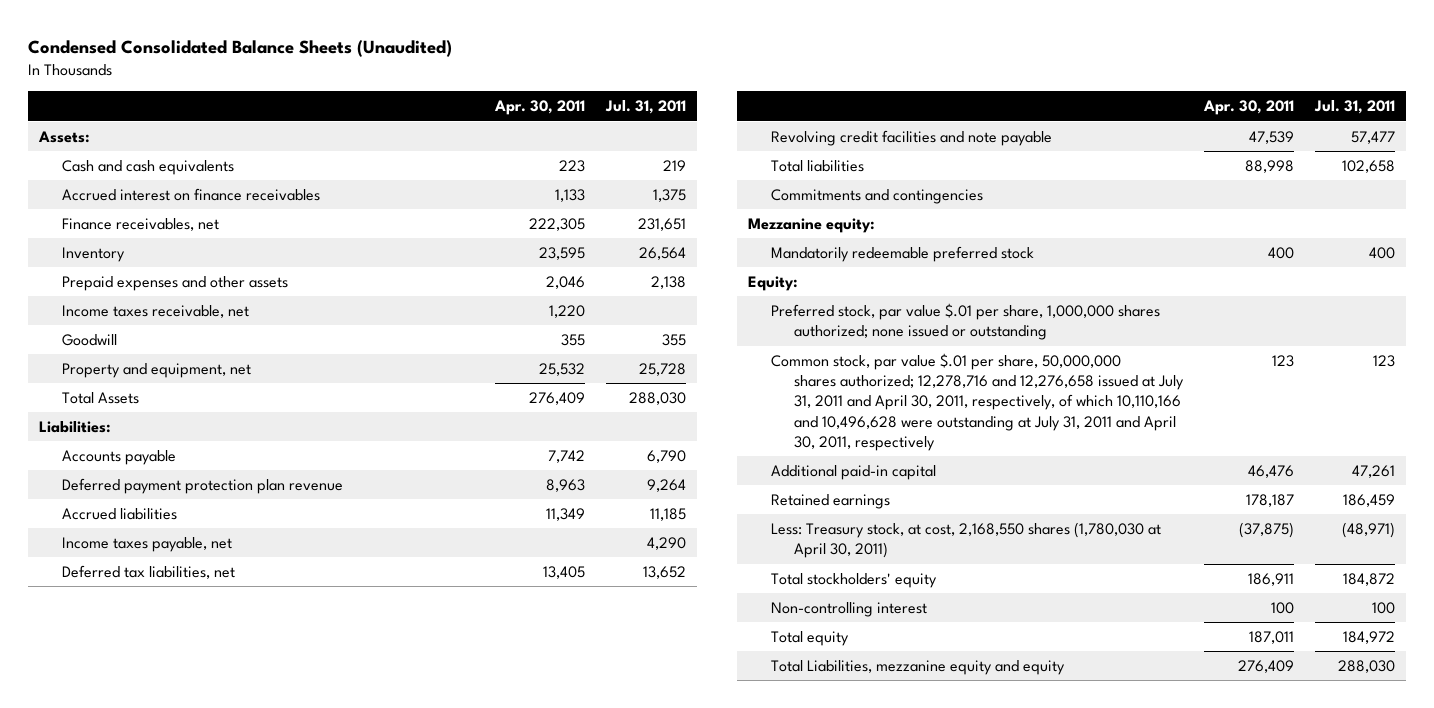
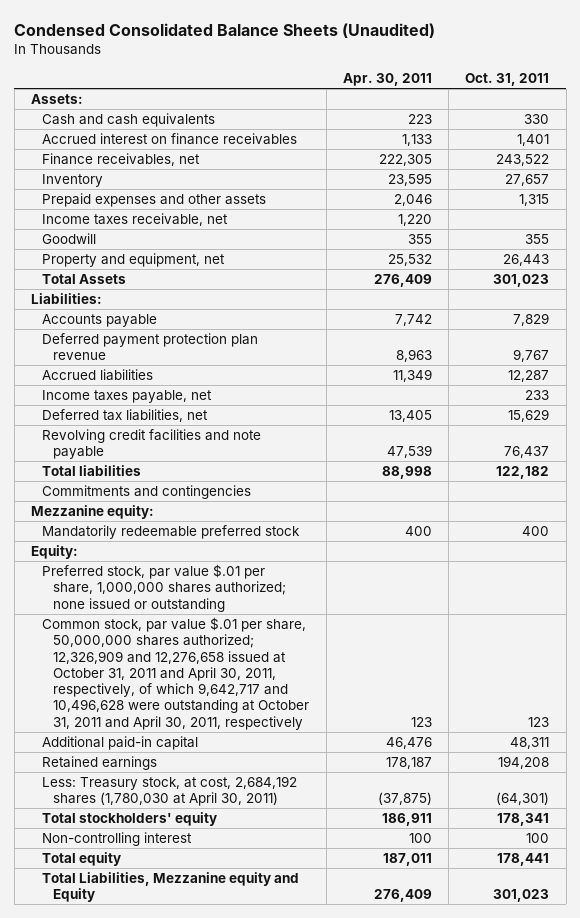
- | Apr. 30, 2011 | Jul. 31, 2011
+ | Apr. 30, 2011 | Oct. 31, 2011
- Common stock, par value $.01 per share, 50,000,000 shares authorized; 12,278,716 and 12,276,658 issued at July 31, 2011 and April 30, 2011, respectively, of which 10,110,166 and 10,496,628 were outstanding at July 31, 2011 and April 30, 2011, respectively | 123 | 123
+ Common stock, par value $.01 per share, 50,000,000 shares authorized; 12,326,909 and 12,276,658 issued at October 31, 2011 and April 30, 2011, respectively, of which 9,642,717 and 10,496,628 were outstanding at October 31, 2011 and April 30, 2011, respectively | 123 | 123
- Less: Treasury stock, at cost, 2,168,550 shares (1,780,030 at April 30, 2011) | (37,875) | (48,971)
+ Less: Treasury stock, at cost, 2,684,192 shares (1,780,030 at April 30, 2011) | (37,875) | (64,301)
- Total Liabilities, mezzanine equity and equity | 276,409 | 288,030
+ Total Liabilities, Mezzanine equity and Equity | 276,409 | 301,023

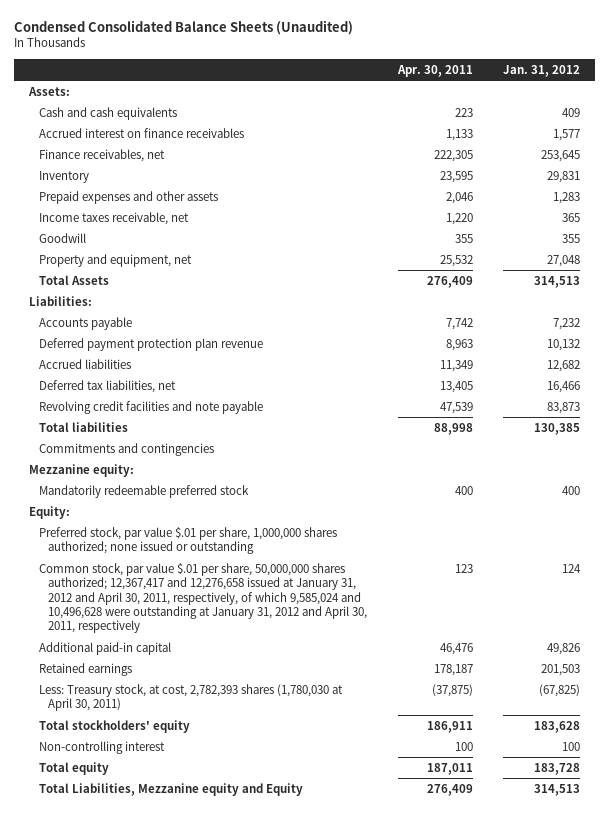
- | Apr. 30, 2011 | Oct. 31, 2011
+ | Apr. 30, 2011 | Jan. 31, 2012
- Income taxes payable, net | | 233
- Common stock, par value $.01 per share, 50,000,000 shares authorized; 12,326,909 and 12,276,658 issued at October 31, 2011 and April 30, 2011, respectively, of which 9,642,717 and 10,496,628 were outstanding at October 31, 2011 and April 30, 2011, respectively | 123 | 123
+ Common stock, par value $.01 per share, 50,000,000 shares authorized; 12,367,417 and 12,276,658 issued at January 31, 2012 and April 30, 2011, respectively, of which 9,585,024 and 10,496,628 were outstanding at January 31, 2012 and April 30, 2011, respectively | 123 | 124
- Less: Treasury stock, at cost, 2,684,192 shares (1,780,030 at April 30, 2011) | (37,875) | (64,301)
+ Less: Treasury stock, at cost, 2,782,393 shares (1,780,030 at April 30, 2011) | (37,875) | (67,825)

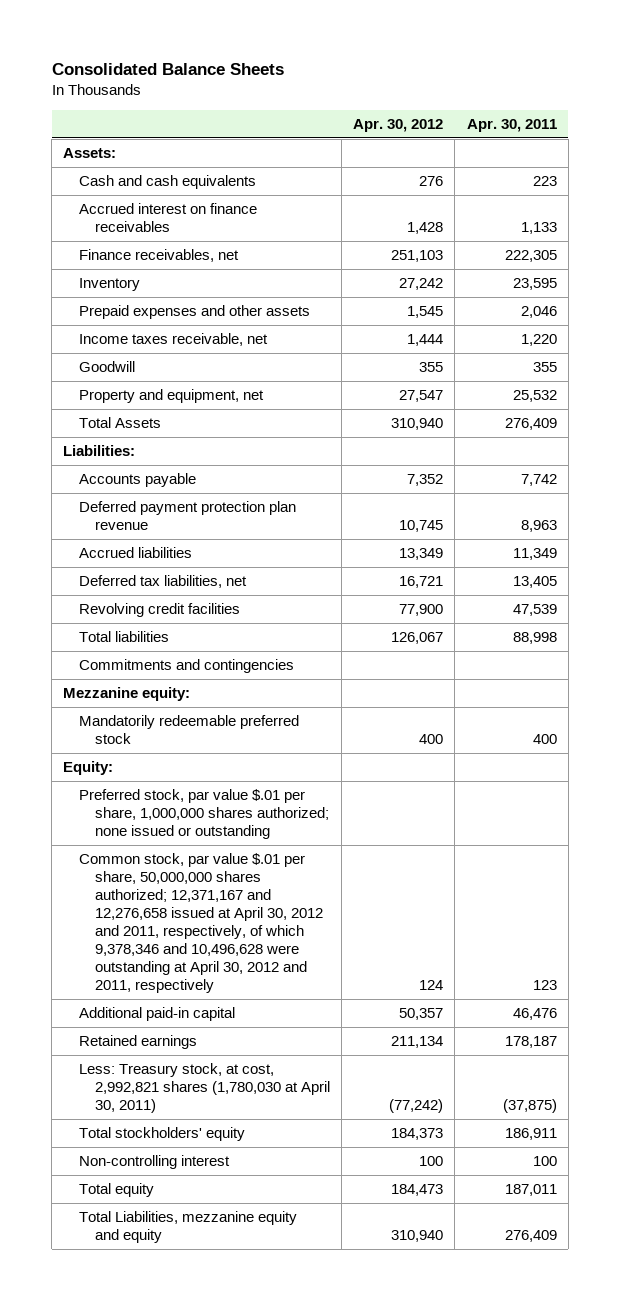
- Condensed Consolidated Balance Sheets (Unaudited)
+ Consolidated Balance Sheets
- | Apr. 30, 2011 | Jan. 31, 2012
+ | Apr. 30, 2012 | Apr. 30, 2011
- Revolving credit facilities and note payable | 47,539 | 83,873
+ Revolving credit facilities | 77,900 | 47,539
- Common stock, par value $.01 per share, 50,000,000 shares authorized; 12,367,417 and 12,276,658 issued at January 31, 2012 and April 30, 2011, respectively, of which 9,585,024 and 10,496,628 were outstanding at January 31, 2012 and April 30, 2011, respectively | 123 | 124
+ Common stock, par value $.01 per share, 50,000,000 shares authorized; 12,371,167 and 12,276,658 issued at April 30, 2012 and 2011, respectively, of which 9,378,346 and 10,496,628 were outstanding at April 30, 2012 and 2011, respectively | 124 | 123
- Less: Treasury stock, at cost, 2,782,393 shares (1,780,030 at April 30, 2011) | (37,875) | (67,825)
+ Less: Treasury stock, at cost, 2,992,821 shares (1,780,030 at April 30, 2011) | (77,242) | (37,875)
- Total Liabilities, Mezzanine equity and Equity | 276,409 | 314,513
+ Total Liabilities, mezzanine equity and equity | 310,940 | 276,409

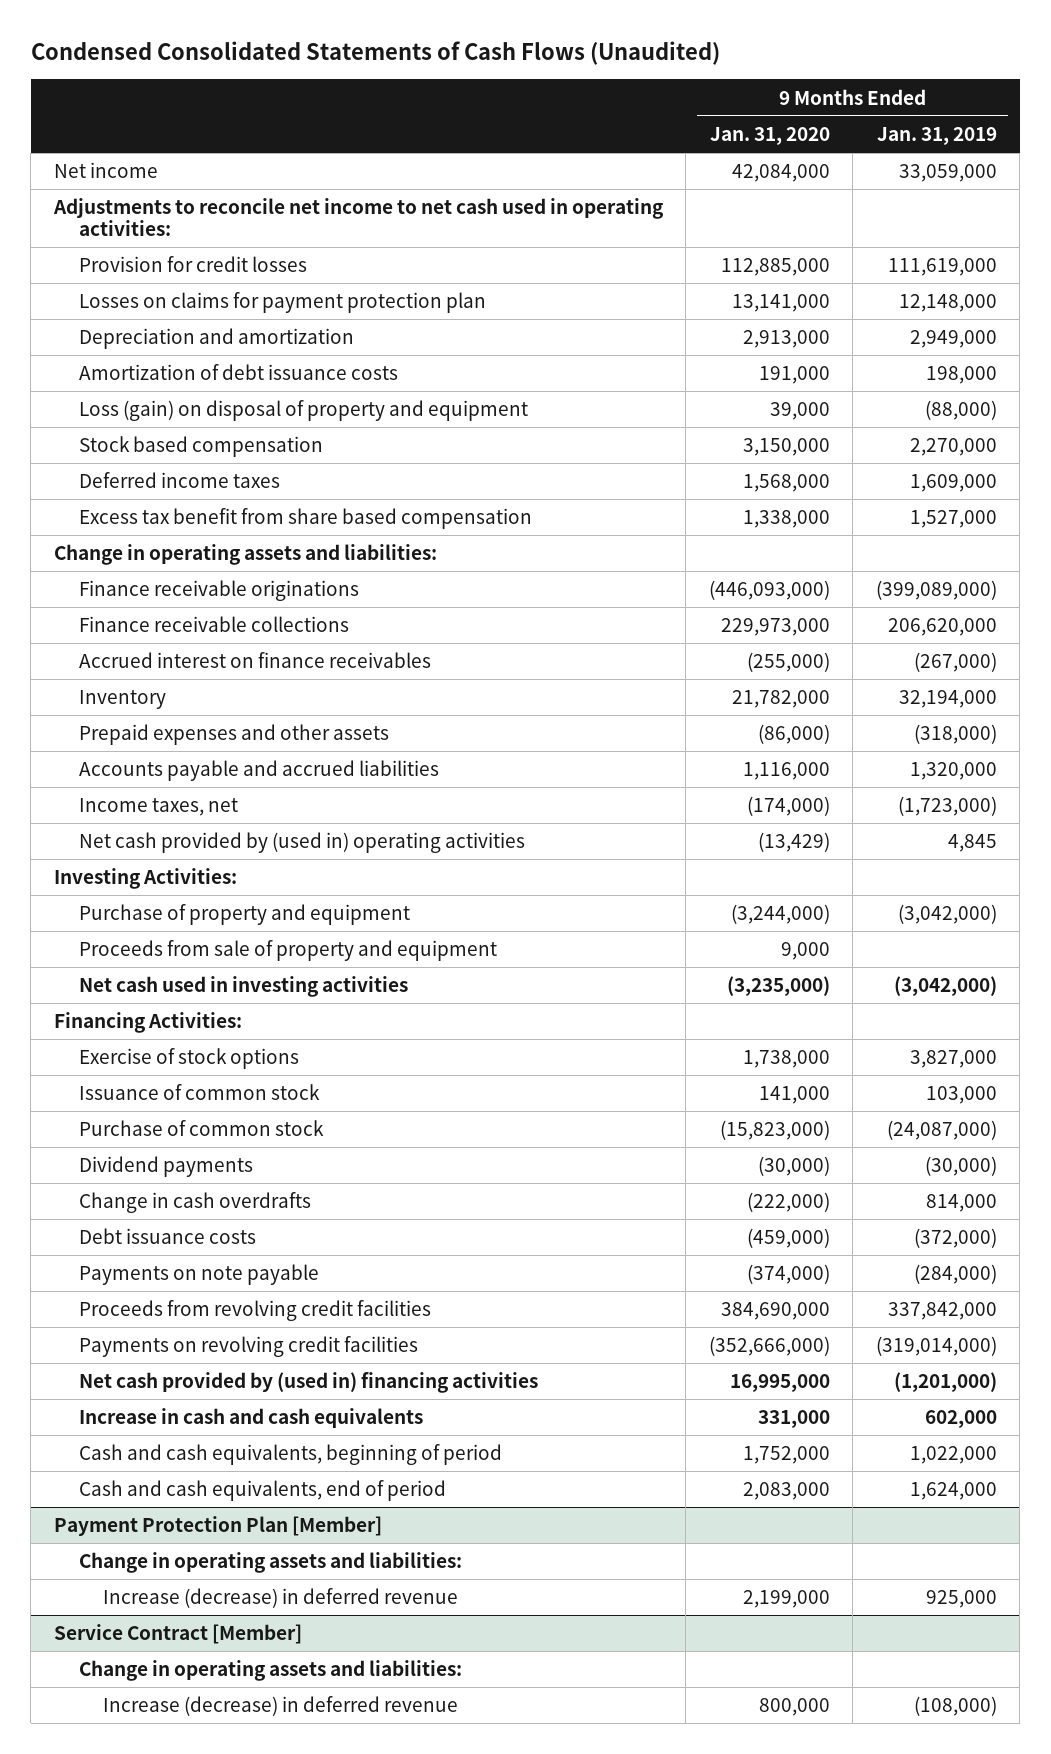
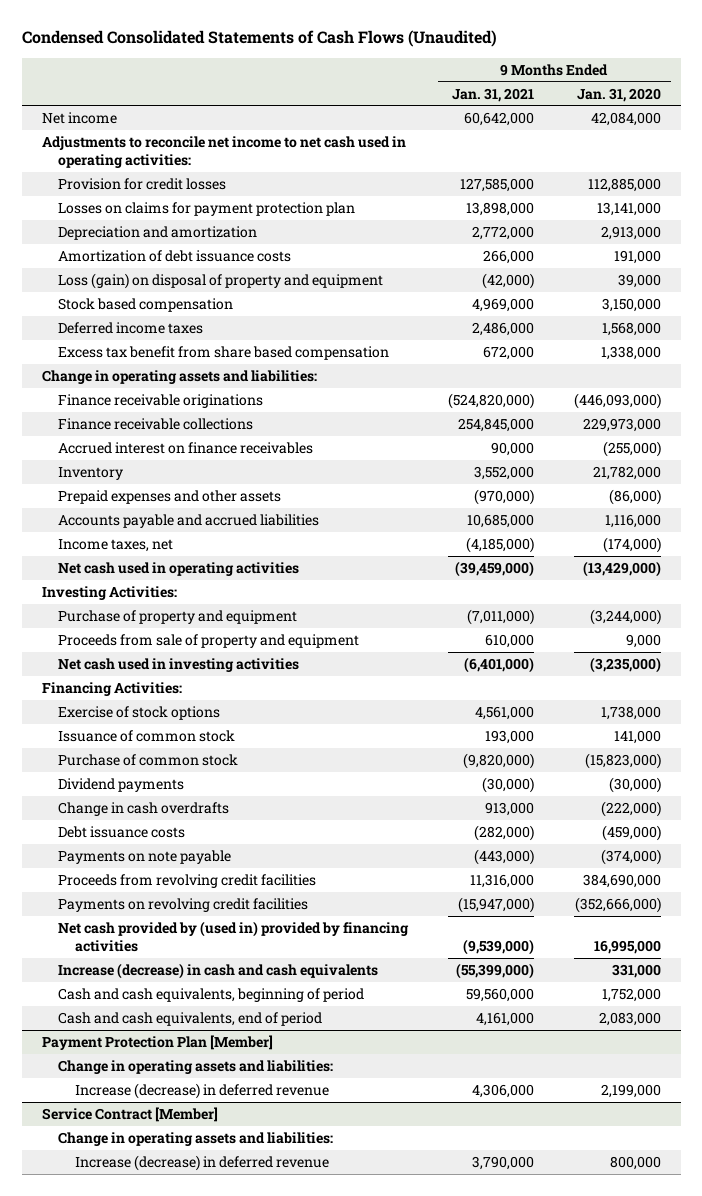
- | 9 Months Ended Jan. 31, 2020 | 9 Months Ended Jan. 31, 2019
+ | 9 Months Ended Jan. 31, 2021 | 9 Months Ended Jan. 31, 2020
- Net cash provided by (used in) operating activities | (13,429) | 4,845
+ Net cash used in operating activities | (39,459,000) | (13,429,000)
- Net cash provided by (used in) financing activities | 16,995,000 | (1,201,000)
- Increase in cash and cash equivalents | 331,000 | 602,000
+ Net cash provided by (used in) provided by financing activities | (9,539,000) | 16,995,000
+ Increase (decrease) in cash and cash equivalents | (55,399,000) | 331,000

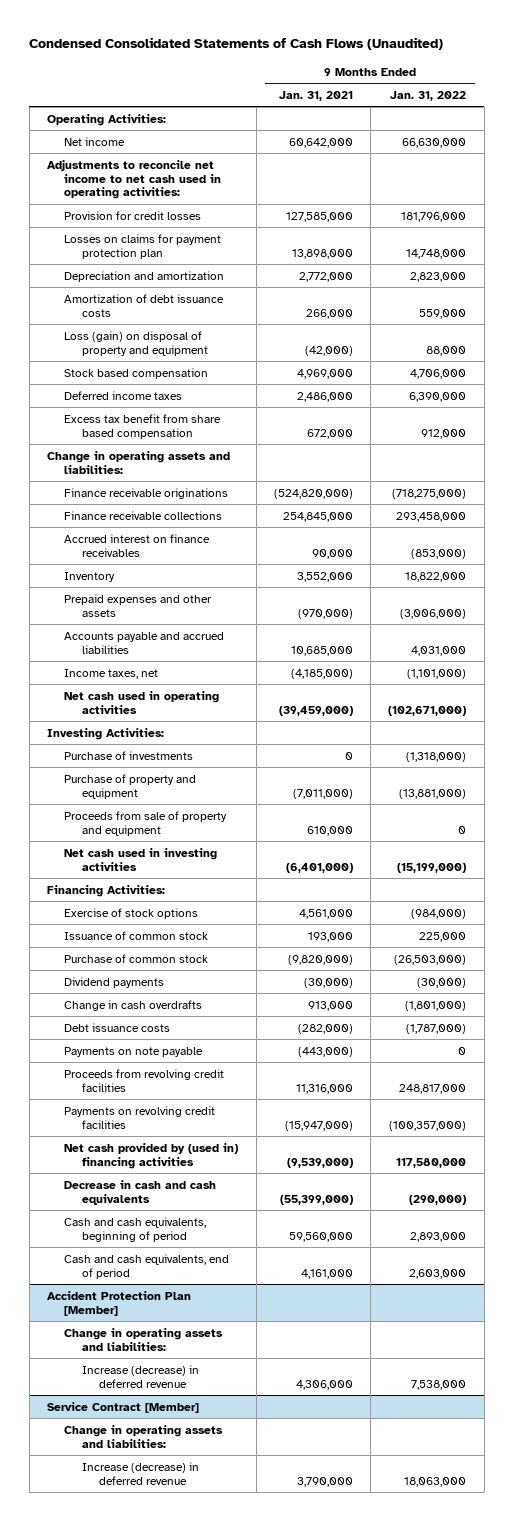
- | 9 Months Ended Jan. 31, 2021 | 9 Months Ended Jan. 31, 2020
+ | 9 Months Ended Jan. 31, 2021 | 9 Months Ended Jan. 31, 2022
+ Operating Activities:
+ Purchase of investments | 0 | (1,318,000)
- Net cash provided by (used in) provided by financing activities | (9,539,000) | 16,995,000
- Increase (decrease) in cash and cash equivalents | (55,399,000) | 331,000
+ Net cash provided by (used in) financing activities | (9,539,000) | 117,580,000
+ Decrease in cash and cash equivalents | (55,399,000) | (290,000)
- Payment Protection Plan [Member]
+ Accident Protection Plan [Member]

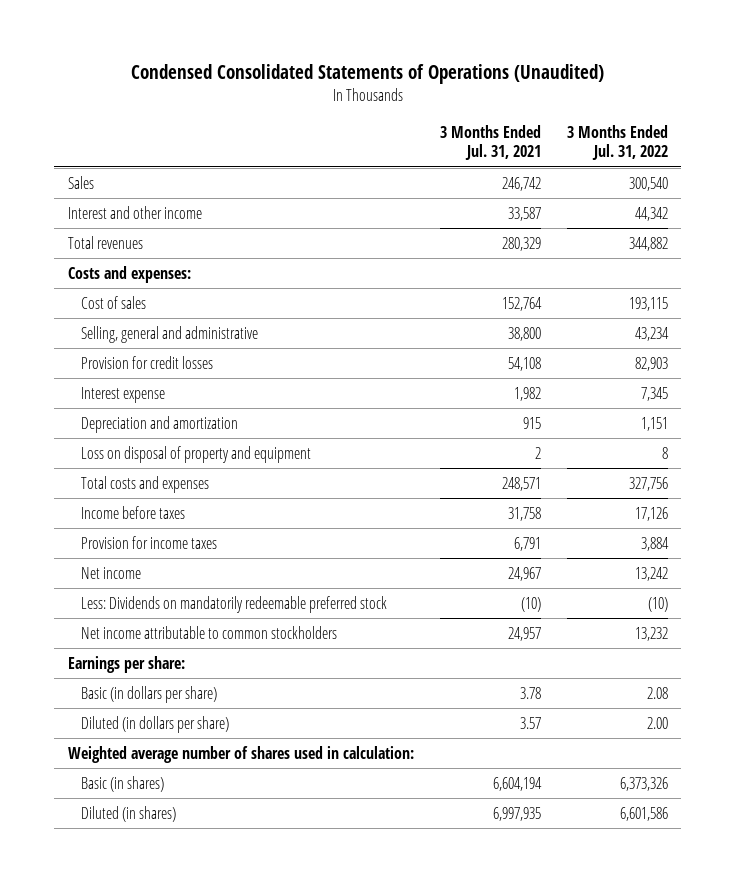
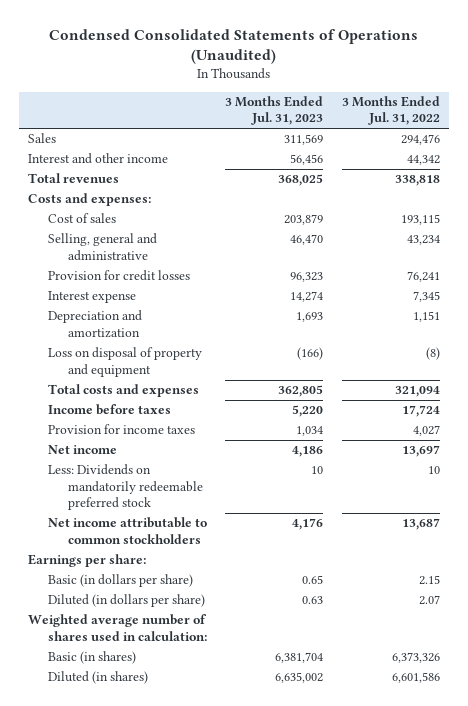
- | 3 Months Ended Jul. 31, 2021 | 3 Months Ended Jul. 31, 2022
+ | 3 Months Ended Jul. 31, 2023 | 3 Months Ended Jul. 31, 2022
- Sales | 246,742 | 300,540
+ Sales | 311,569 | 294,476
- Total revenues | 280,329 | 344,882
+ Total revenues | 368,025 | 338,818
- Provision for credit losses | 54,108 | 82,903
+ Provision for credit losses | 96,323 | 76,241
- Loss on disposal of property and equipment | 2 | 8
- Total costs and expenses | 248,571 | 327,756
- Income before taxes | 31,758 | 17,126
- Provision for income taxes | 6,791 | 3,884
- Net income | 24,967 | 13,242
- Less: Dividends on mandatorily redeemable preferred stock | (10) | (10)
- Net income attributable to common stockholders | 24,957 | 13,232
+ Loss on disposal of property and equipment | (166) | (8)
+ Total costs and expenses | 362,805 | 321,094
+ Income before taxes | 5,220 | 17,724
+ Provision for income taxes | 1,034 | 4,027
+ Net income | 4,186 | 13,697
+ Less: Dividends on mandatorily redeemable preferred stock | 10 | 10
+ Net income attributable to common stockholders | 4,176 | 13,687
- Basic (in dollars per share) | 3.78 | 2.08
- Diluted (in dollars per share) | 3.57 | 2.00
+ Basic (in dollars per share) | 0.65 | 2.15
+ Diluted (in dollars per share) | 0.63 | 2.07

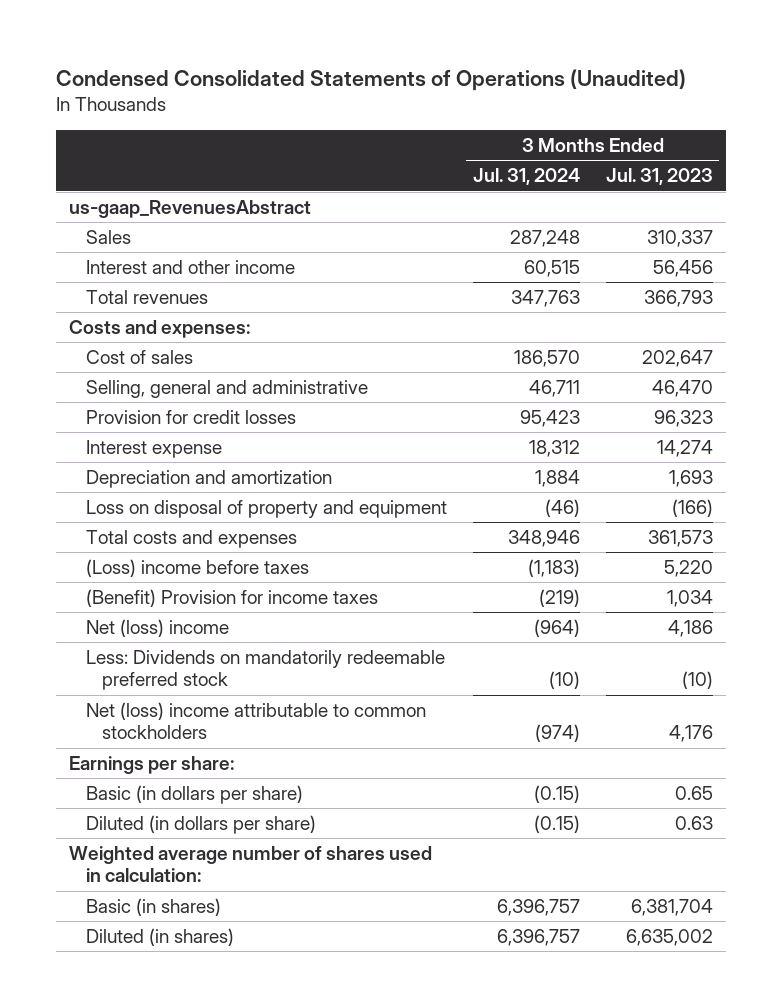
- | 3 Months Ended Jul. 31, 2023 | 3 Months Ended Jul. 31, 2022
+ | 3 Months Ended Jul. 31, 2024 | 3 Months Ended Jul. 31, 2023
- Sales | 311,569 | 294,476
+ us-gaap_RevenuesAbstract
+ Sales | 287,248 | 310,337
- Total revenues | 368,025 | 338,818
+ Total revenues | 347,763 | 366,793
- Cost of sales | 203,879 | 193,115
+ Cost of sales | 186,570 | 202,647
- Total costs and expenses | 362,805 | 321,094
- Income before taxes | 5,220 | 17,724
- Provision for income taxes | 1,034 | 4,027
- Net income | 4,186 | 13,697
- Less: Dividends on mandatorily redeemable preferred stock | 10 | 10
- Net income attributable to common stockholders | 4,176 | 13,687
+ Total costs and expenses | 348,946 | 361,573
+ (Loss) income before taxes | (1,183) | 5,220
+ (Benefit) Provision for income taxes | (219) | 1,034
+ Net (loss) income | (964) | 4,186
+ Less: Dividends on mandatorily redeemable preferred stock | (10) | (10)
+ Net (loss) income attributable to common stockholders | (974) | 4,176

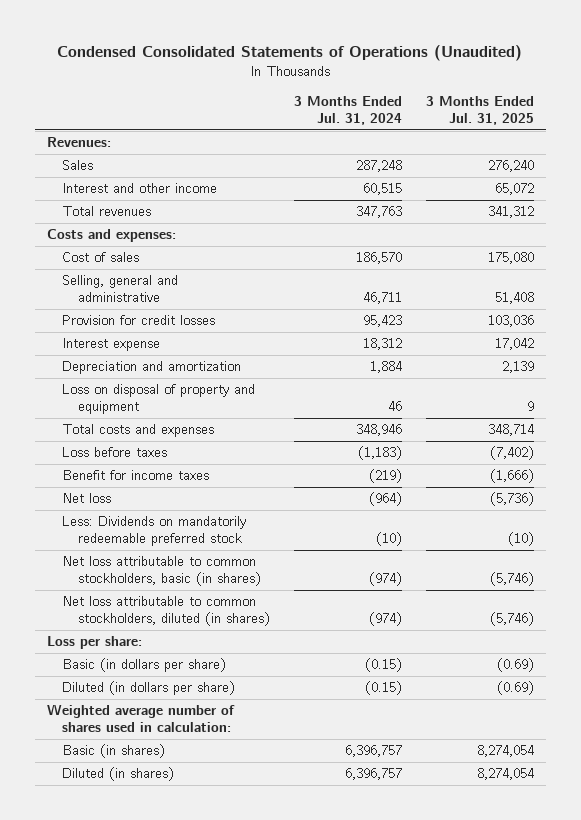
- | 3 Months Ended Jul. 31, 2024 | 3 Months Ended Jul. 31, 2023
+ | 3 Months Ended Jul. 31, 2024 | 3 Months Ended Jul. 31, 2025
- us-gaap_RevenuesAbstract
+ Revenues:
- Loss on disposal of property and equipment | (46) | (166)
+ Loss on disposal of property and equipment | 46 | 9
- (Loss) income before taxes | (1,183) | 5,220
- (Benefit) Provision for income taxes | (219) | 1,034
- Net (loss) income | (964) | 4,186
+ Loss before taxes | (1,183) | (7,402)
+ Benefit for income taxes | (219) | (1,666)
+ Net loss | (964) | (5,736)
- Net (loss) income attributable to common stockholders | (974) | 4,176
- Earnings per share:
+ Net loss attributable to common stockholders, basic (in shares) | (974) | (5,746)
+ Net loss attributable to common stockholders, diluted (in shares) | (974) | (5,746)
+ Loss per share:

